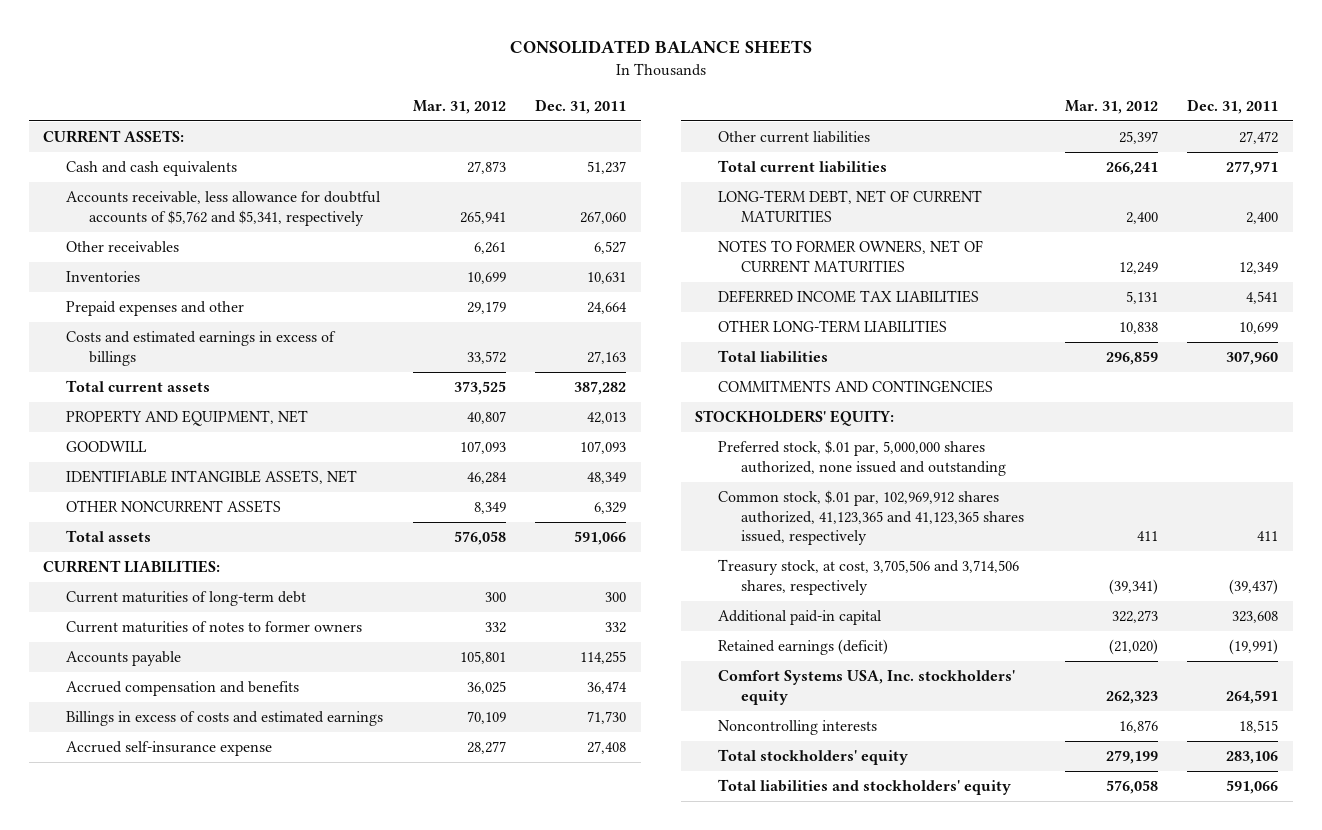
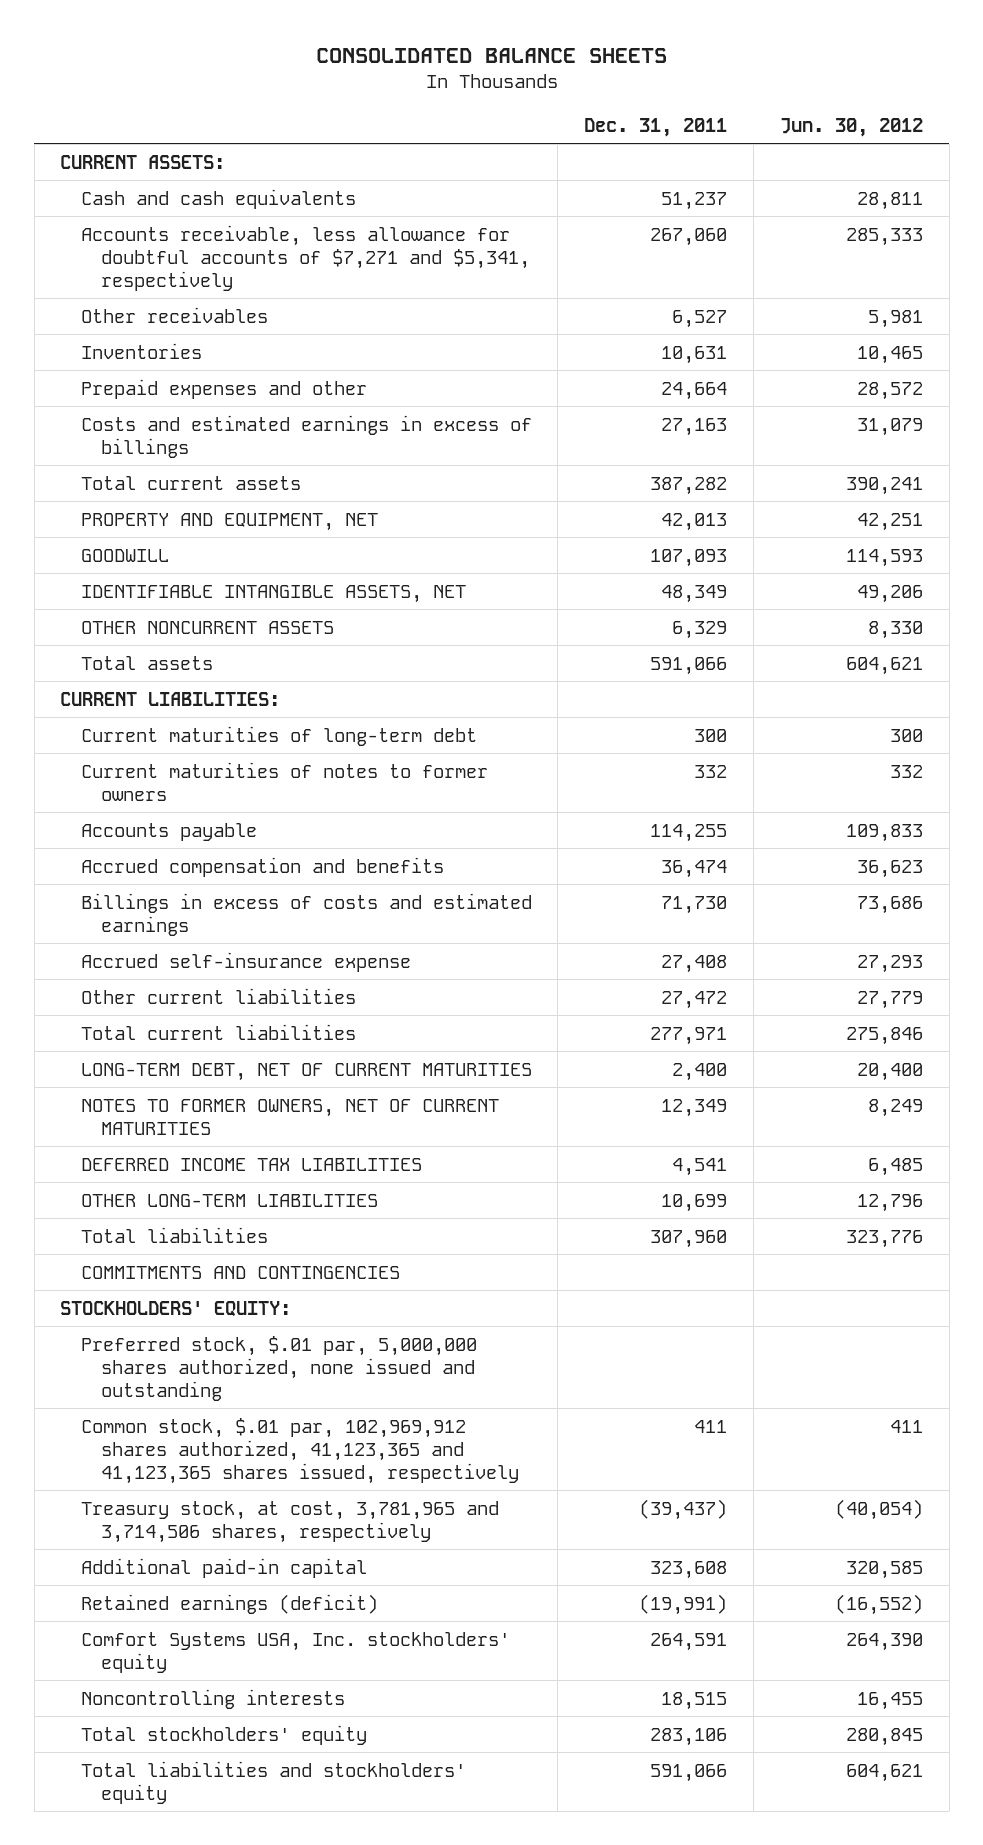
- | Mar. 31, 2012 | Dec. 31, 2011
+ | Dec. 31, 2011 | Jun. 30, 2012
- Accounts receivable, less allowance for doubtful accounts of $5,762 and $5,341, respectively | 265,941 | 267,060
+ Accounts receivable, less allowance for doubtful accounts of $7,271 and $5,341, respectively | 267,060 | 285,333
- Treasury stock, at cost, 3,705,506 and 3,714,506 shares, respectively | (39,341) | (39,437)
+ Treasury stock, at cost, 3,781,965 and 3,714,506 shares, respectively | (39,437) | (40,054)

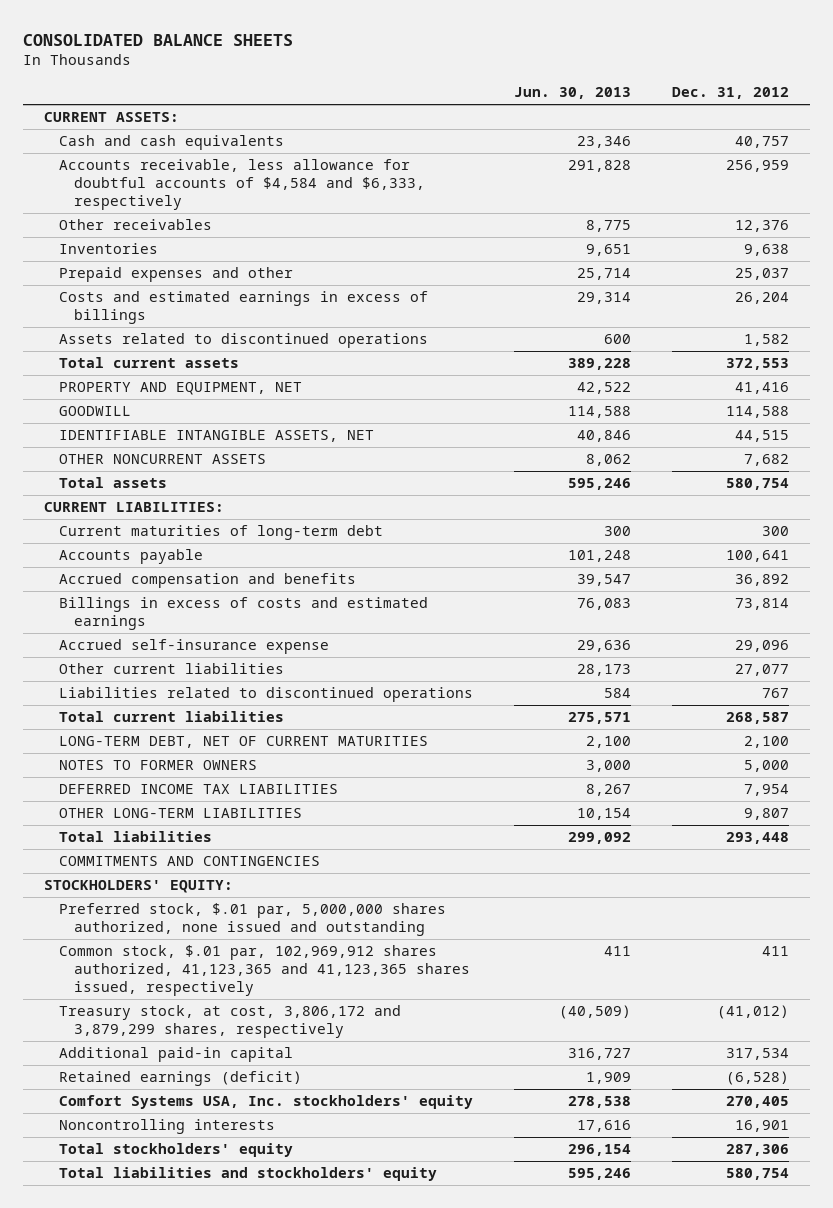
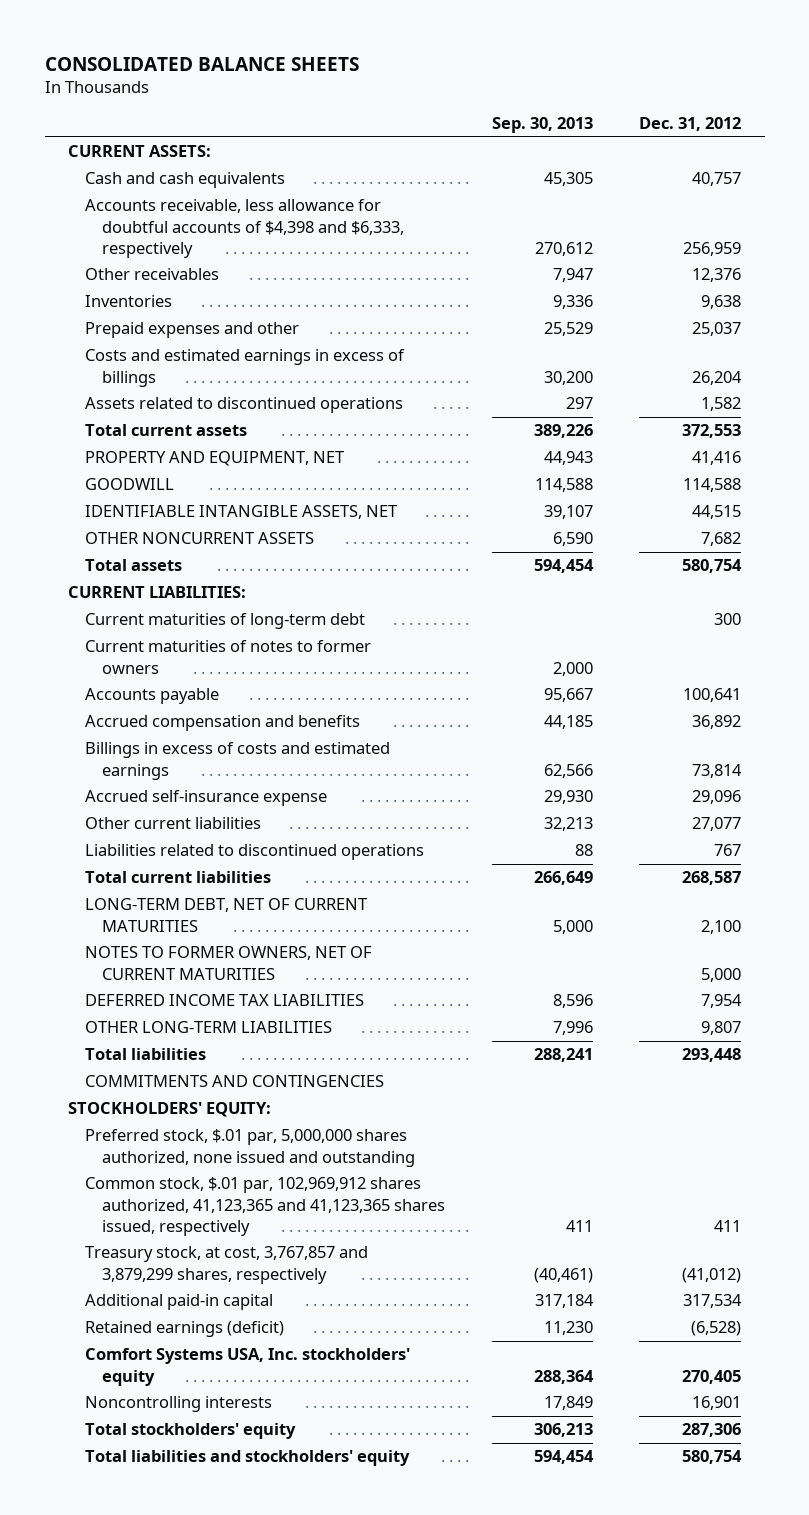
- | Jun. 30, 2013 | Dec. 31, 2012
+ | Sep. 30, 2013 | Dec. 31, 2012
- Accounts receivable, less allowance for doubtful accounts of $4,584 and $6,333, respectively | 291,828 | 256,959
+ Accounts receivable, less allowance for doubtful accounts of $4,398 and $6,333, respectively | 270,612 | 256,959
+ Current maturities of notes to former owners | 2,000 |
- NOTES TO FORMER OWNERS | 3,000 | 5,000
+ NOTES TO FORMER OWNERS, NET OF CURRENT MATURITIES | | 5,000
- Treasury stock, at cost, 3,806,172 and 3,879,299 shares, respectively | (40,509) | (41,012)
+ Treasury stock, at cost, 3,767,857 and 3,879,299 shares, respectively | (40,461) | (41,012)

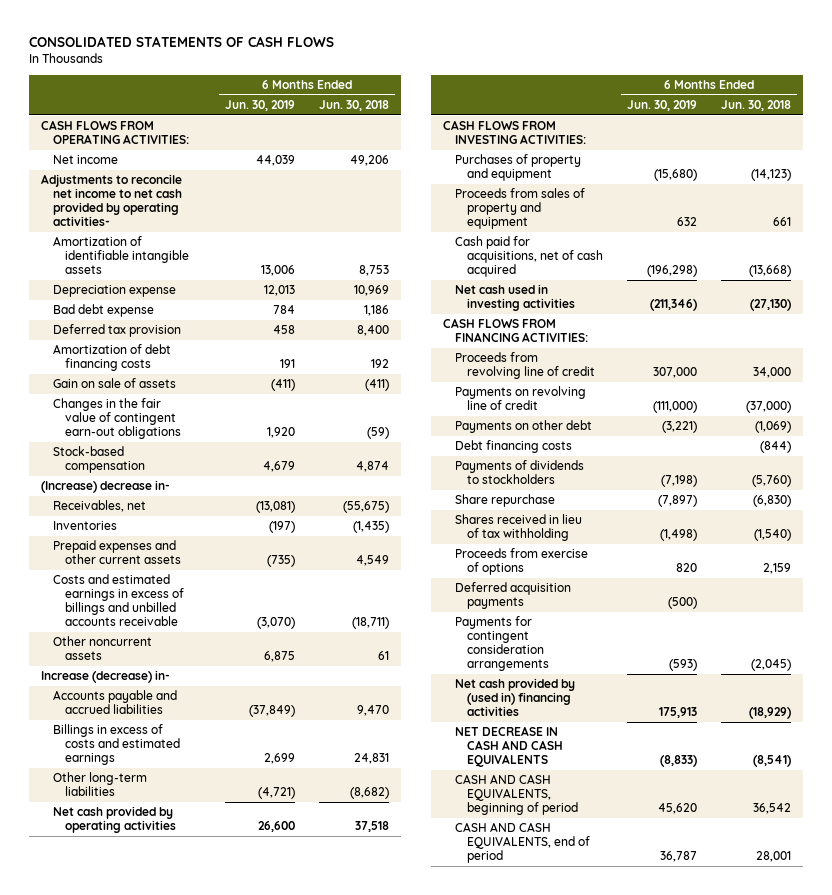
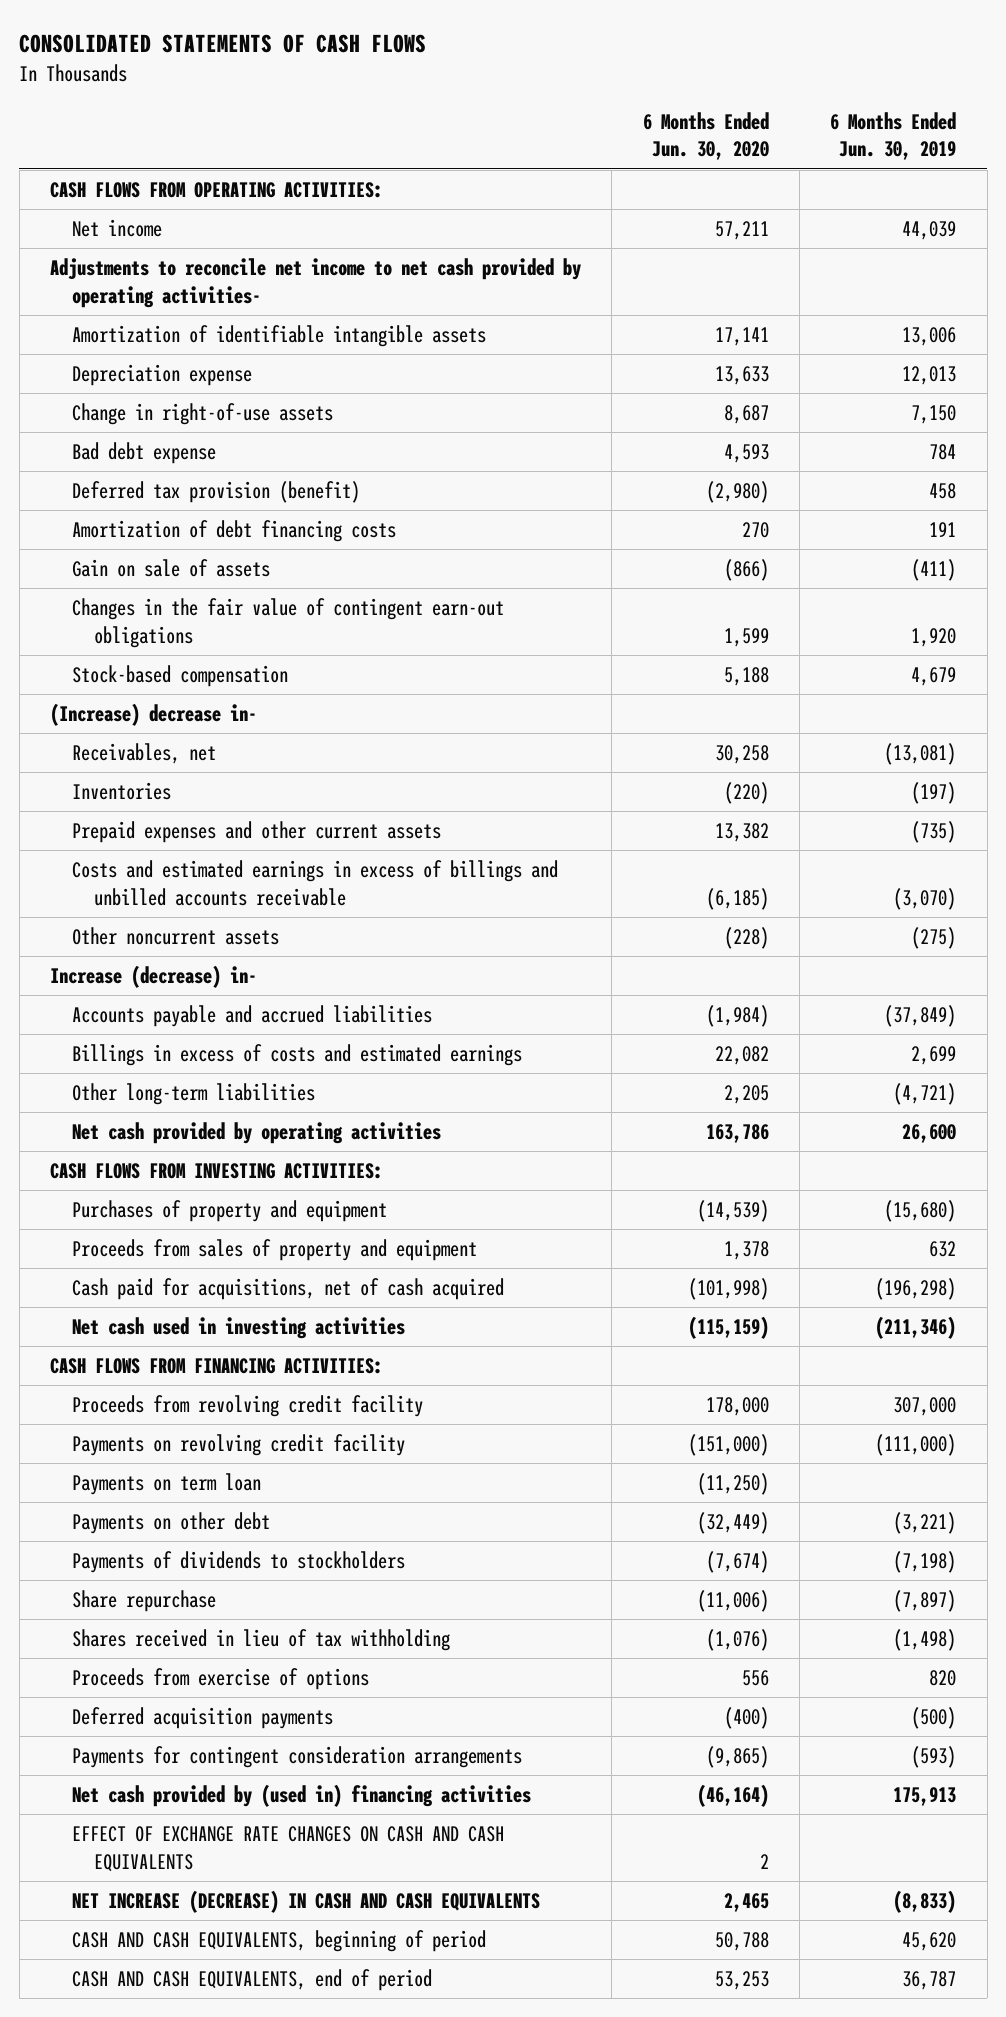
- | 6 Months Ended Jun. 30, 2019 | 6 Months Ended Jun. 30, 2018
+ | 6 Months Ended Jun. 30, 2020 | 6 Months Ended Jun. 30, 2019
+ Change in right-of-use assets | 8,687 | 7,150
- Deferred tax provision | 458 | 8,400
+ Deferred tax provision (benefit) | (2,980) | 458
- Other noncurrent assets | 6,875 | 61
+ Other noncurrent assets | (228) | (275)
- Proceeds from revolving line of credit | 307,000 | 34,000
- Payments on revolving line of credit | (111,000) | (37,000)
+ Proceeds from revolving credit facility | 178,000 | 307,000
+ Payments on revolving credit facility | (151,000) | (111,000)
+ Payments on term loan | (11,250) |
- Debt financing costs | | (844)
- NET DECREASE IN CASH AND CASH EQUIVALENTS | (8,833) | (8,541)
+ EFFECT OF EXCHANGE RATE CHANGES ON CASH AND CASH EQUIVALENTS | 2 |
+ NET INCREASE (DECREASE) IN CASH AND CASH EQUIVALENTS | 2,465 | (8,833)

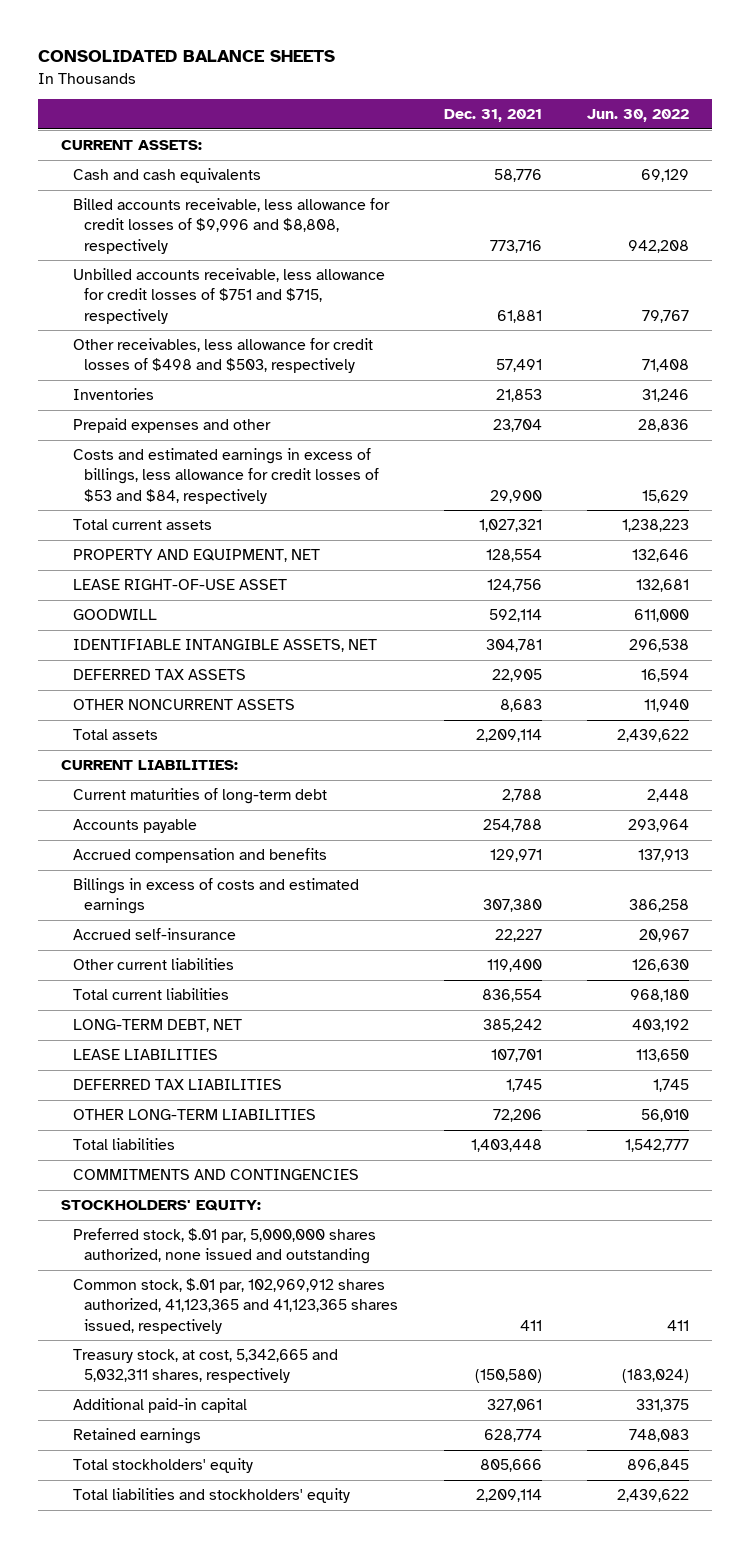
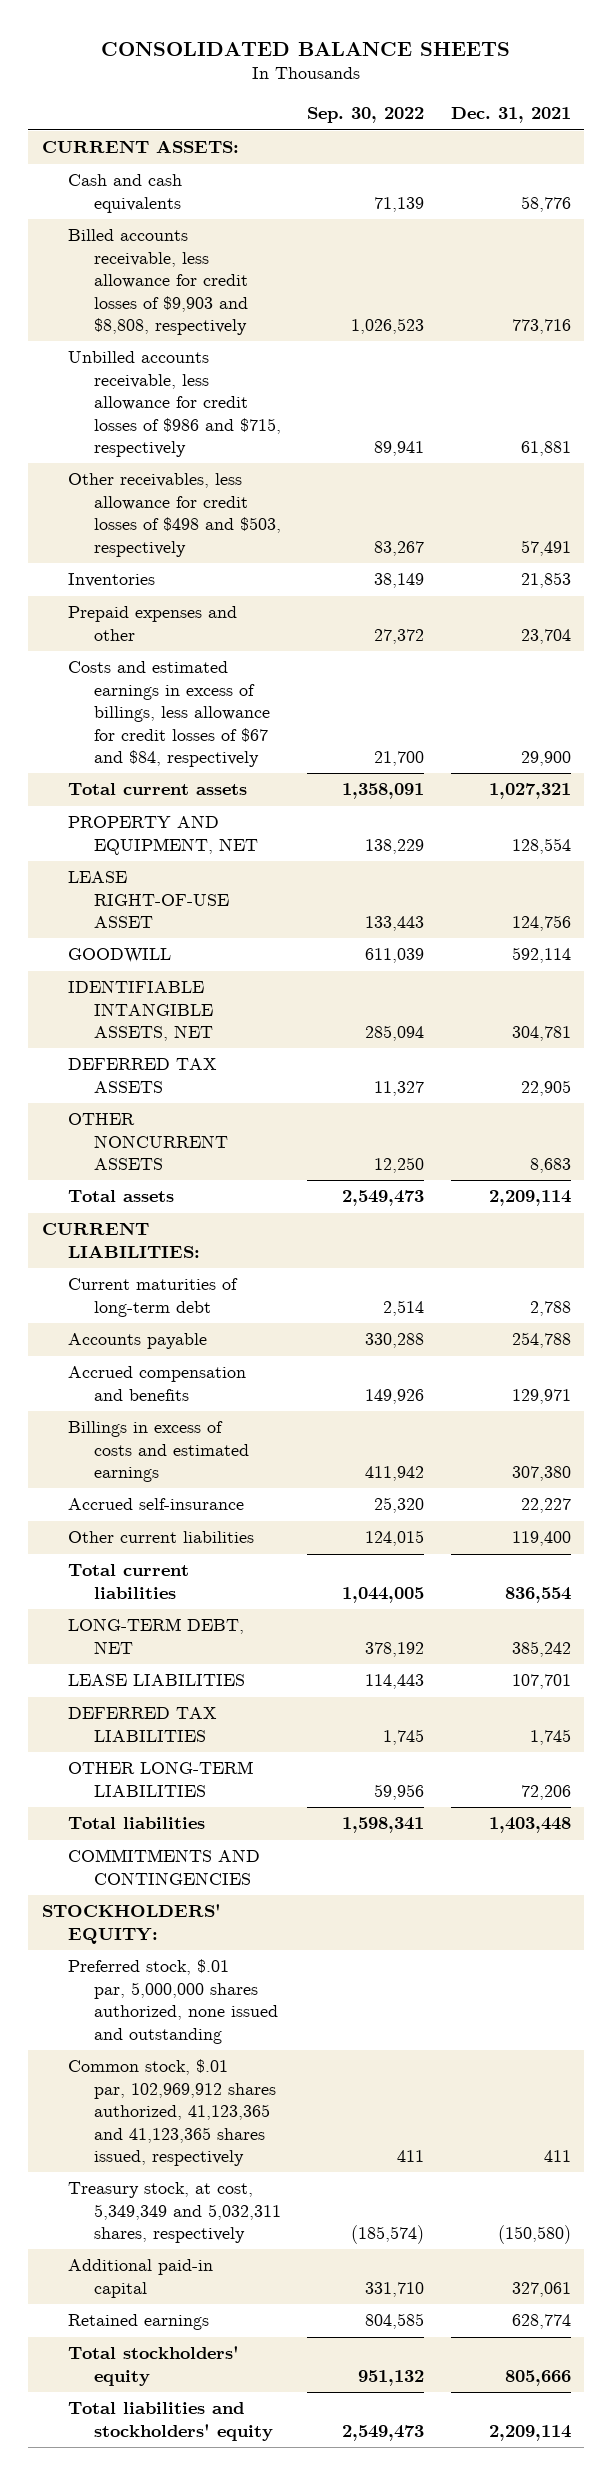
- | Dec. 31, 2021 | Jun. 30, 2022
+ | Sep. 30, 2022 | Dec. 31, 2021
- Billed accounts receivable, less allowance for credit losses of $9,996 and $8,808, respectively | 773,716 | 942,208
- Unbilled accounts receivable, less allowance for credit losses of $751 and $715, respectively | 61,881 | 79,767
+ Billed accounts receivable, less allowance for credit losses of $9,903 and $8,808, respectively | 1,026,523 | 773,716
+ Unbilled accounts receivable, less allowance for credit losses of $986 and $715, respectively | 89,941 | 61,881
- Costs and estimated earnings in excess of billings, less allowance for credit losses of $53 and $84, respectively | 29,900 | 15,629
+ Costs and estimated earnings in excess of billings, less allowance for credit losses of $67 and $84, respectively | 21,700 | 29,900
- Treasury stock, at cost, 5,342,665 and 5,032,311 shares, respectively | (150,580) | (183,024)
+ Treasury stock, at cost, 5,349,349 and 5,032,311 shares, respectively | (185,574) | (150,580)

